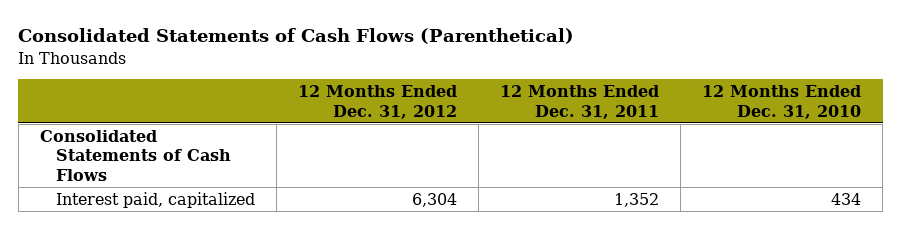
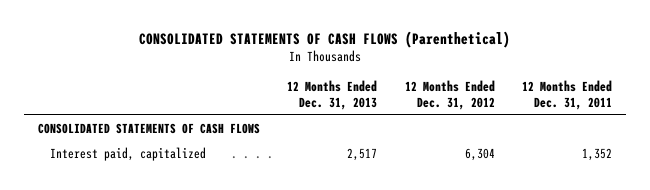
- Consolidated Statements of Cash Flows (Parenthetical)
+ CONSOLIDATED STATEMENTS OF CASH FLOWS (Parenthetical)
- | 12 Months Ended Dec. 31, 2012 | 12 Months Ended Dec. 31, 2011 | 12 Months Ended Dec. 31, 2010
+ | 12 Months Ended Dec. 31, 2013 | 12 Months Ended Dec. 31, 2012 | 12 Months Ended Dec. 31, 2011
- Consolidated Statements of Cash Flows
+ CONSOLIDATED STATEMENTS OF CASH FLOWS

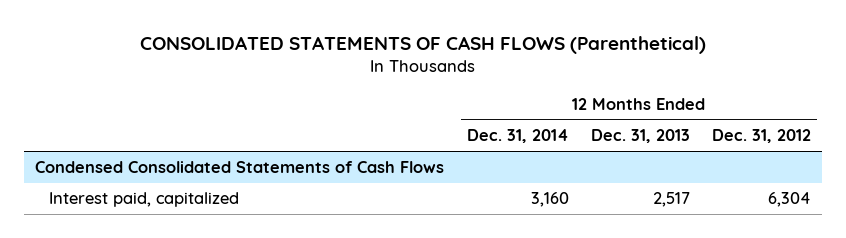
- | 12 Months Ended Dec. 31, 2013 | 12 Months Ended Dec. 31, 2012 | 12 Months Ended Dec. 31, 2011
+ | 12 Months Ended Dec. 31, 2014 | 12 Months Ended Dec. 31, 2013 | 12 Months Ended Dec. 31, 2012
- CONSOLIDATED STATEMENTS OF CASH FLOWS
+ Condensed Consolidated Statements of Cash Flows

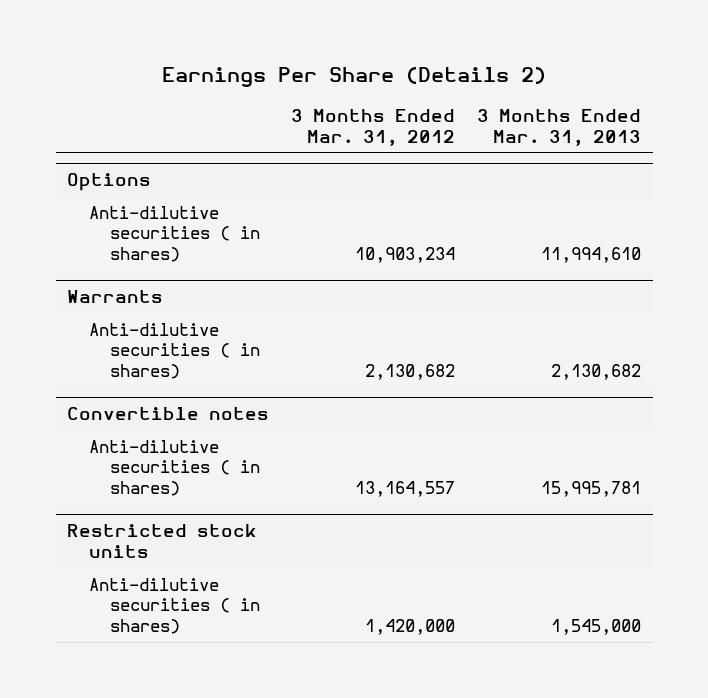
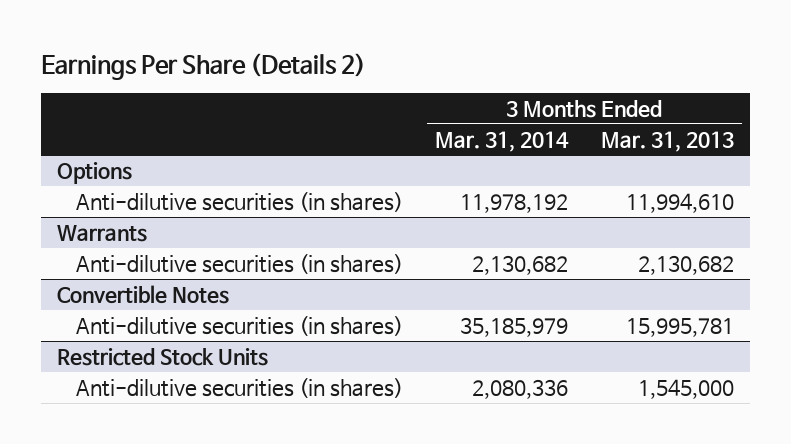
- | 3 Months Ended Mar. 31, 2012 | 3 Months Ended Mar. 31, 2013
+ | 3 Months Ended Mar. 31, 2014 | 3 Months Ended Mar. 31, 2013
@ Options
- Anti-dilutive securities ( in shares) | 10,903,234 | 11,994,610
+ Anti-dilutive securities (in shares) | 11,978,192 | 11,994,610
@ Warrants
- Anti-dilutive securities ( in shares) | 2,130,682 | 2,130,682
- Convertible notes
- Anti-dilutive securities ( in shares) | 13,164,557 | 15,995,781
- Restricted stock units
- Anti-dilutive securities ( in shares) | 1,420,000 | 1,545,000
@ Warrants
+ Anti-dilutive securities (in shares) | 2,130,682 | 2,130,682
+ Convertible Notes
+ Anti-dilutive securities (in shares) | 35,185,979 | 15,995,781
+ Restricted Stock Units
+ Anti-dilutive securities (in shares) | 2,080,336 | 1,545,000

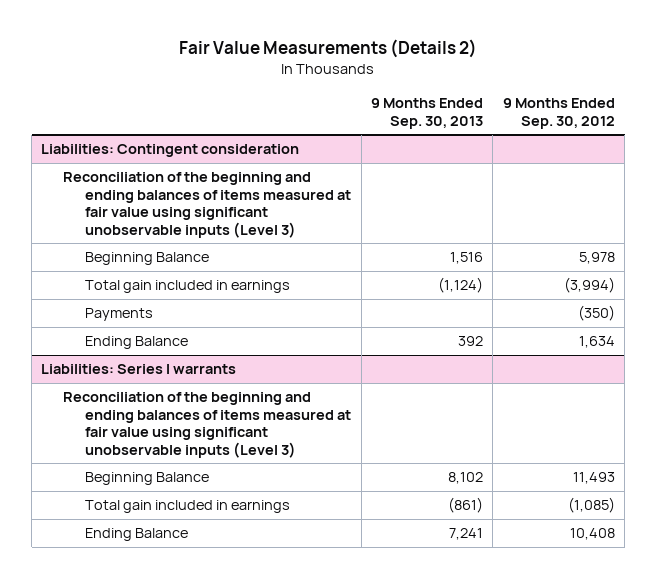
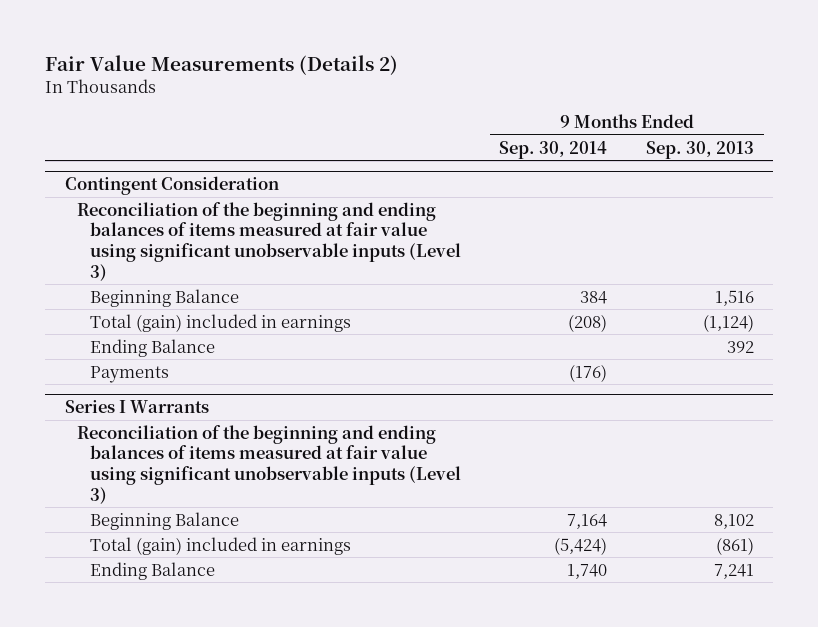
- | 9 Months Ended Sep. 30, 2013 | 9 Months Ended Sep. 30, 2012
+ | 9 Months Ended Sep. 30, 2014 | 9 Months Ended Sep. 30, 2013
- Liabilities: Contingent consideration
+ Contingent Consideration
- Total gain included in earnings | (1,124) | (3,994)
- Payments | | (350)
+ Total (gain) included in earnings | (208) | (1,124)
- Liabilities: Series I warrants
+ Payments | (176) |
+ Series I Warrants
- Total gain included in earnings | (861) | (1,085)
+ Total (gain) included in earnings | (5,424) | (861)

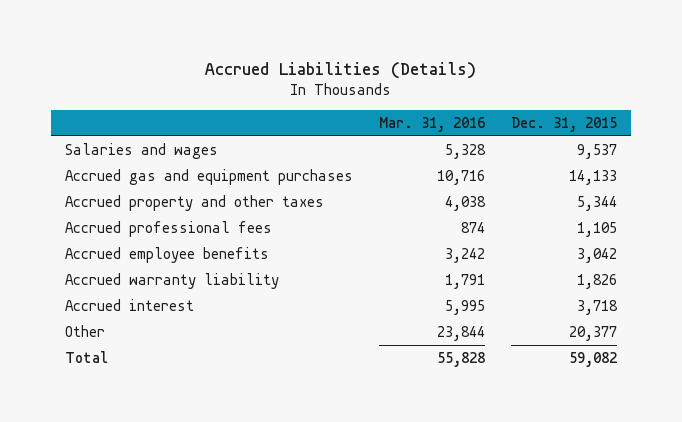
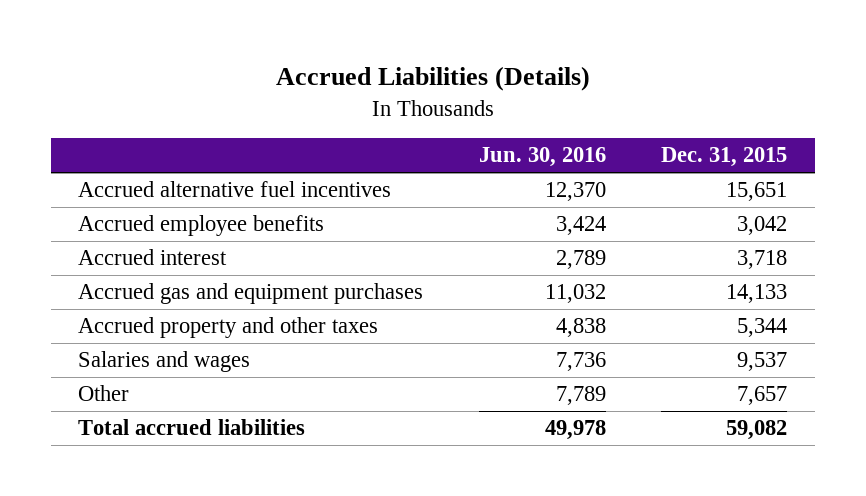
- | Mar. 31, 2016 | Dec. 31, 2015
+ | Jun. 30, 2016 | Dec. 31, 2015
- Accrued professional fees | 874 | 1,105
+ Accrued alternative fuel incentives | 12,370 | 15,651
- Accrued warranty liability | 1,791 | 1,826
- Other | 23,844 | 20,377
- Total | 55,828 | 59,082
moved down: Accrued gas and equipment purchases | 11,032 | 14,133
moved down: Accrued property and other taxes | 4,838 | 5,344
moved down: Salaries and wages | 7,736 | 9,537
+ Other | 7,789 | 7,657
+ Total accrued liabilities | 49,978 | 59,082

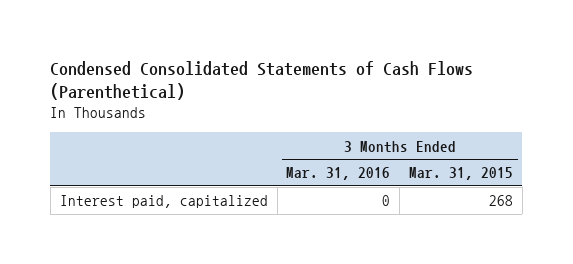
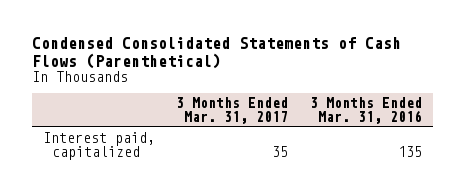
- | 3 Months Ended Mar. 31, 2016 | 3 Months Ended Mar. 31, 2015
+ | 3 Months Ended Mar. 31, 2017 | 3 Months Ended Mar. 31, 2016
- Interest paid, capitalized | 0 | 268
+ Interest paid, capitalized | 35 | 135

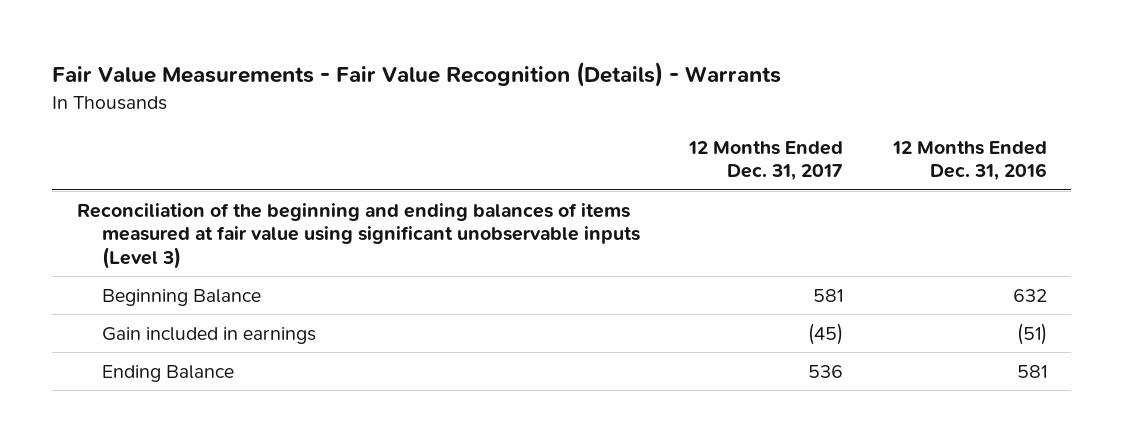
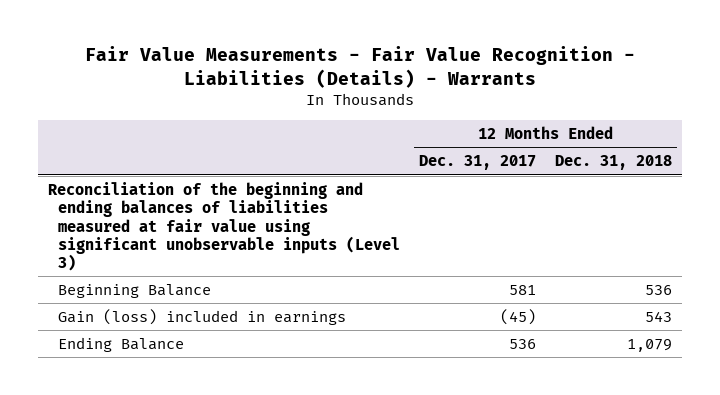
- Fair Value Measurements - Fair Value Recognition (Details) - Warrants
+ Fair Value Measurements - Fair Value Recognition - Liabilities (Details) - Warrants
- | 12 Months Ended Dec. 31, 2017 | 12 Months Ended Dec. 31, 2016
+ | 12 Months Ended Dec. 31, 2017 | 12 Months Ended Dec. 31, 2018
- Reconciliation of the beginning and ending balances of items measured at fair value using significant unobservable inputs (Level 3)
+ Reconciliation of the beginning and ending balances of liabilities measured at fair value using significant unobservable inputs (Level 3)
- Gain included in earnings | (45) | (51)
+ Gain (loss) included in earnings | (45) | 543

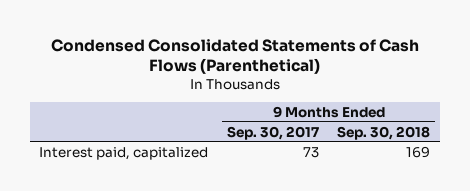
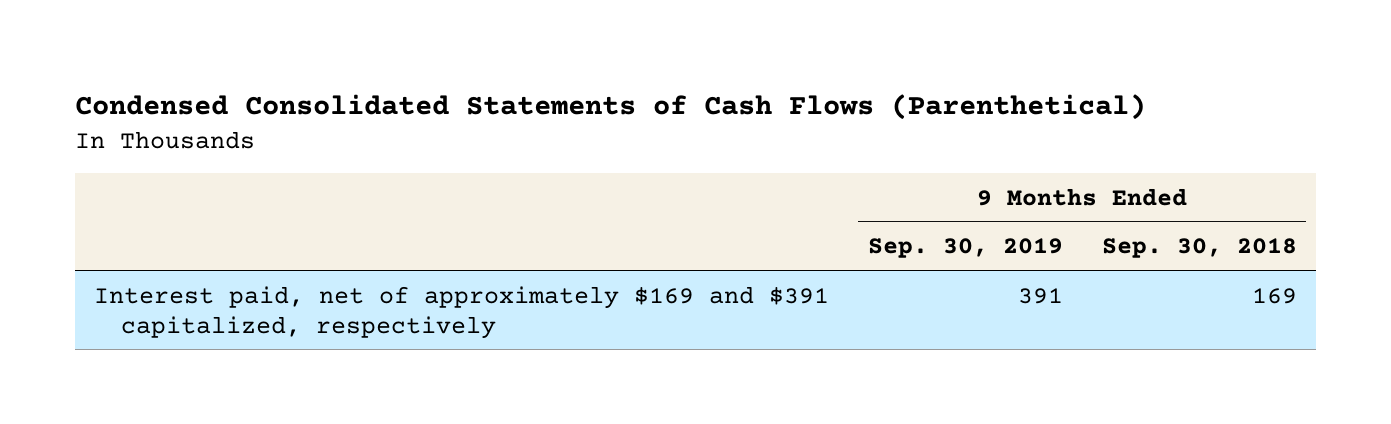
- | 9 Months Ended Sep. 30, 2017 | 9 Months Ended Sep. 30, 2018
+ | 9 Months Ended Sep. 30, 2019 | 9 Months Ended Sep. 30, 2018
- Interest paid, capitalized | 73 | 169
+ Interest paid, net of approximately $169 and $391 capitalized, respectively | 391 | 169

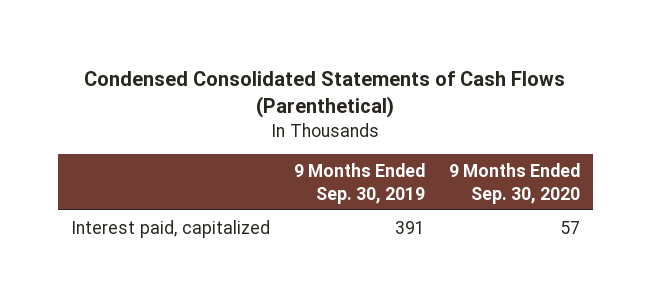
- | 9 Months Ended Sep. 30, 2019 | 9 Months Ended Sep. 30, 2018
+ | 9 Months Ended Sep. 30, 2019 | 9 Months Ended Sep. 30, 2020
- Interest paid, net of approximately $169 and $391 capitalized, respectively | 391 | 169
+ Interest paid, capitalized | 391 | 57

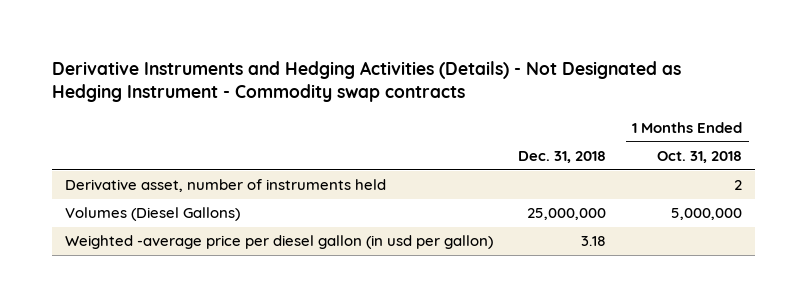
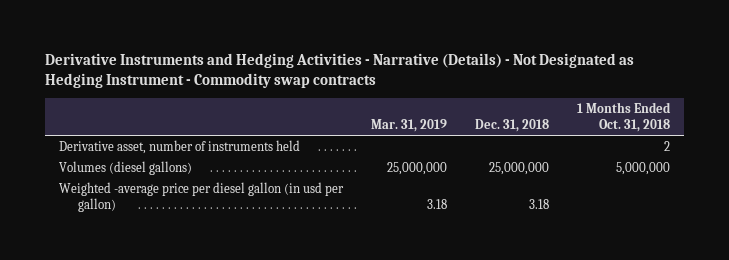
- Derivative Instruments and Hedging Activities (Details) - Not Designated as Hedging Instrument - Commodity swap contracts
+ Derivative Instruments and Hedging Activities - Narrative (Details) - Not Designated as Hedging Instrument - Commodity swap contracts
- | Dec. 31, 2018 | 1 Months Ended Oct. 31, 2018
+ | Mar. 31, 2019 | Dec. 31, 2018 | 1 Months Ended Oct. 31, 2018
- Volumes (Diesel Gallons) | 25,000,000 | 5,000,000
+ Volumes (diesel gallons) | 25,000,000 | 25,000,000 | 5,000,000

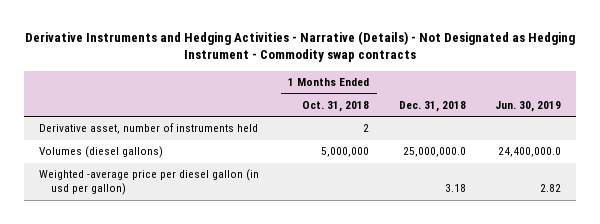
- | Mar. 31, 2019 | Dec. 31, 2018 | 1 Months Ended Oct. 31, 2018
+ | 1 Months Ended Oct. 31, 2018 | Dec. 31, 2018 | Jun. 30, 2019
- Volumes (diesel gallons) | 25,000,000 | 25,000,000 | 5,000,000
+ Volumes (diesel gallons) | 5,000,000 | 25,000,000.0 | 24,400,000.0

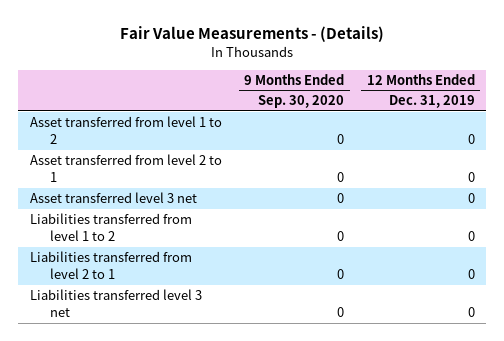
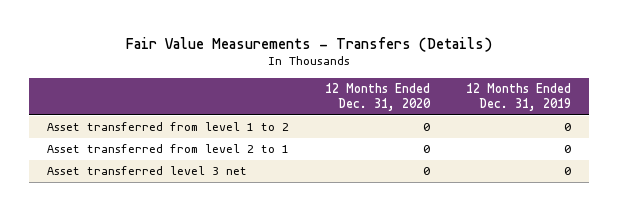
- Fair Value Measurements - (Details)
+ Fair Value Measurements - Transfers (Details)
- | 9 Months Ended Sep. 30, 2020 | 12 Months Ended Dec. 31, 2019
+ | 12 Months Ended Dec. 31, 2020 | 12 Months Ended Dec. 31, 2019
- Liabilities transferred from level 1 to 2 | 0 | 0
- Liabilities transferred from level 2 to 1 | 0 | 0
- Liabilities transferred level 3 net | 0 | 0

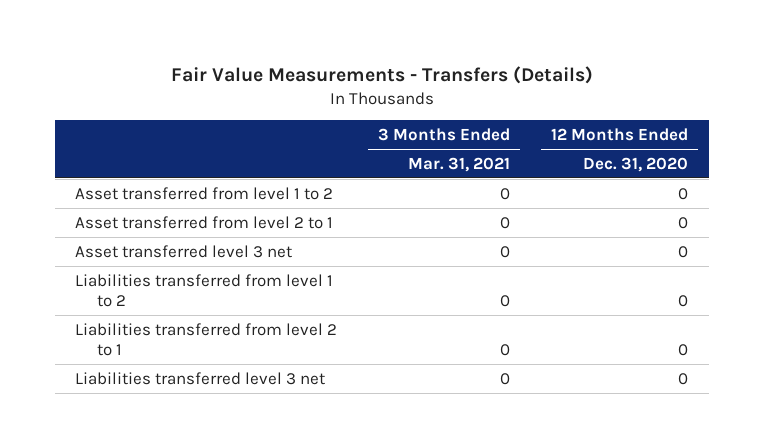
- | 12 Months Ended Dec. 31, 2020 | 12 Months Ended Dec. 31, 2019
+ | 3 Months Ended Mar. 31, 2021 | 12 Months Ended Dec. 31, 2020
+ Liabilities transferred from level 1 to 2 | 0 | 0
+ Liabilities transferred from level 2 to 1 | 0 | 0
+ Liabilities transferred level 3 net | 0 | 0

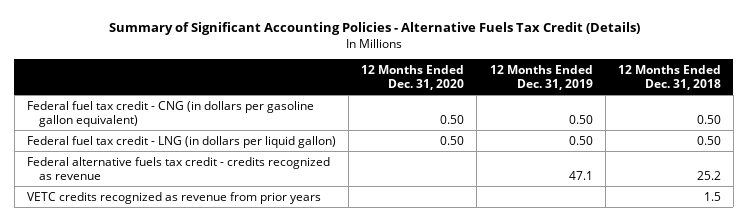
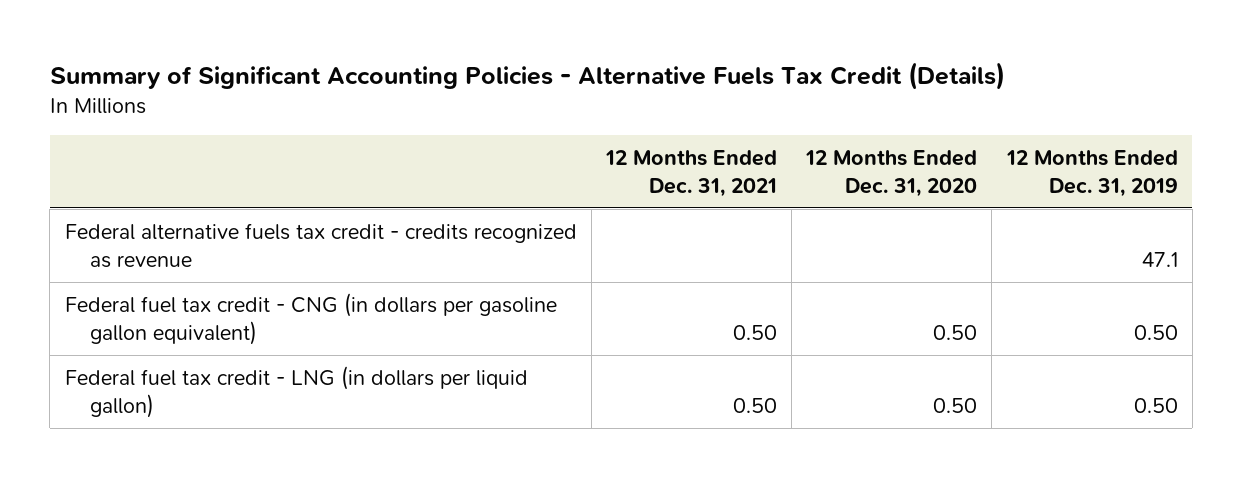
- | 12 Months Ended Dec. 31, 2020 | 12 Months Ended Dec. 31, 2019 | 12 Months Ended Dec. 31, 2018
+ | 12 Months Ended Dec. 31, 2021 | 12 Months Ended Dec. 31, 2020 | 12 Months Ended Dec. 31, 2019
moved up: Federal alternative fuels tax credit - credits recognized as revenue | | | 47.1
- VETC credits recognized as revenue from prior years | | | 1.5

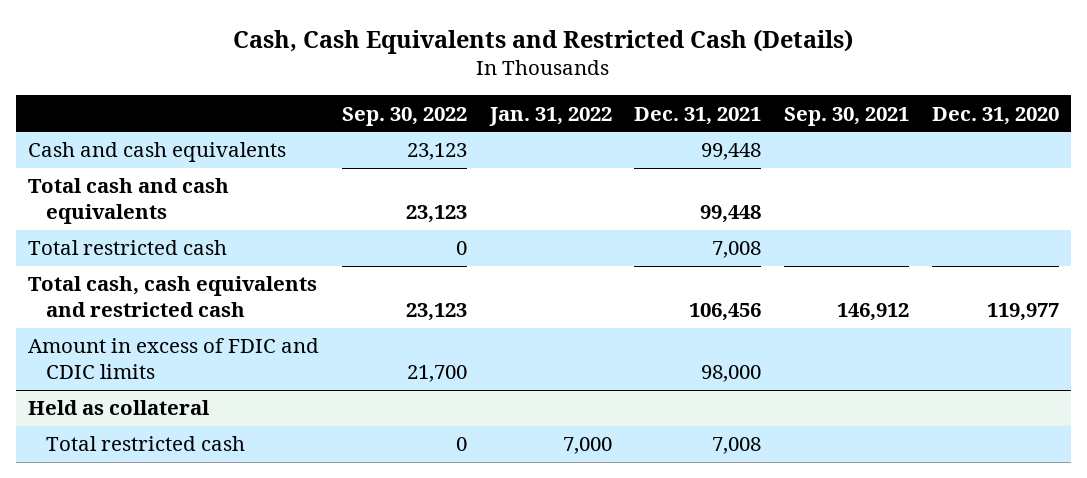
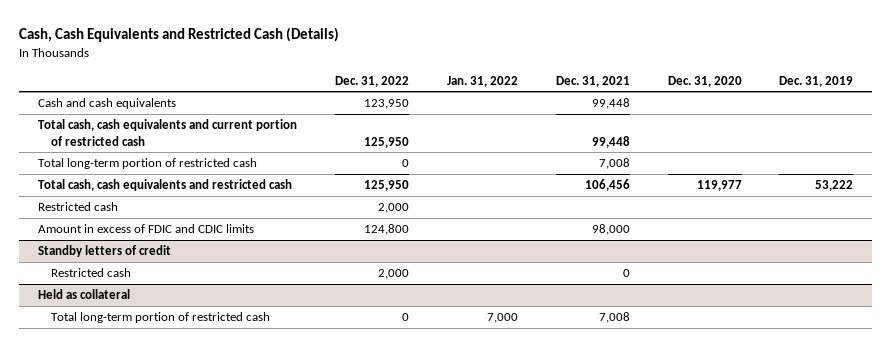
- | Sep. 30, 2022 | Jan. 31, 2022 | Dec. 31, 2021 | Sep. 30, 2021 | Dec. 31, 2020
+ | Dec. 31, 2022 | Jan. 31, 2022 | Dec. 31, 2021 | Dec. 31, 2020 | Dec. 31, 2019
- Total cash and cash equivalents | 23,123 | | 99,448 | |
- Total restricted cash | 0 | | 7,008 | |
+ Total cash, cash equivalents and current portion of restricted cash | 125,950 | | 99,448 | |
+ Total long-term portion of restricted cash | 0 | | 7,008 | |
+ Restricted cash | 2,000 | | | |
+ Standby letters of credit
+ Restricted cash | 2,000 | | 0 | |
@ Held as collateral
- Total restricted cash | 0 | 7,000 | 7,008 | |
+ Total long-term portion of restricted cash | 0 | 7,000 | 7,008 | |

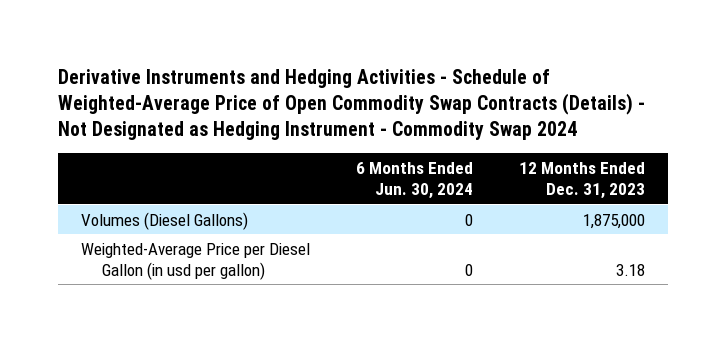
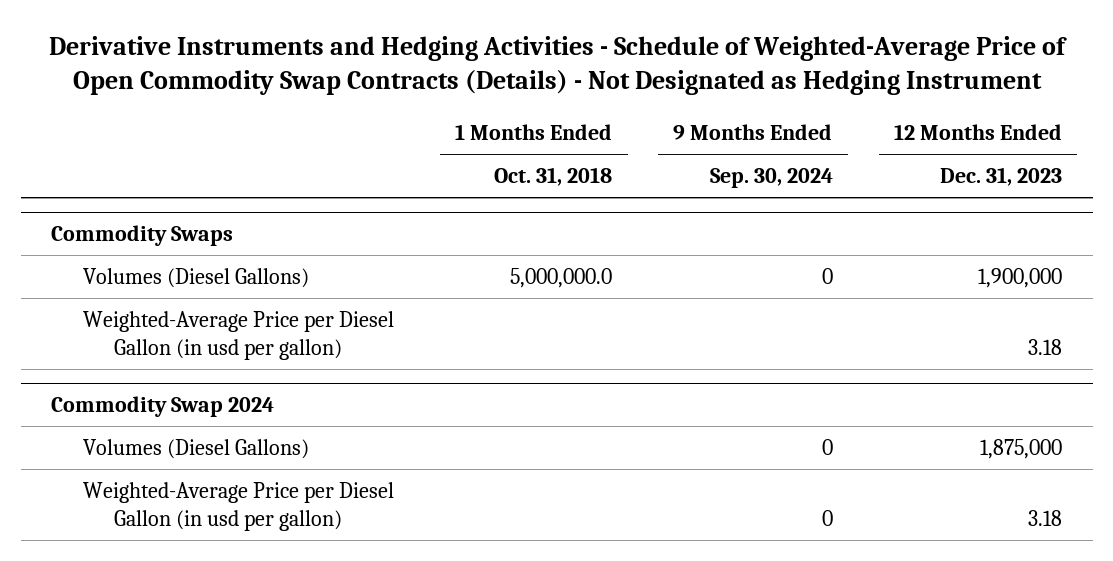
- Derivative Instruments and Hedging Activities - Schedule of Weighted-Average Price of Open Commodity Swap Contracts (Details) - Not Designated as Hedging Instrument - Commodity Swap 2024
+ Derivative Instruments and Hedging Activities - Schedule of Weighted-Average Price of Open Commodity Swap Contracts (Details) - Not Designated as Hedging Instrument
- | 6 Months Ended Jun. 30, 2024 | 12 Months Ended Dec. 31, 2023
+ | 1 Months Ended Oct. 31, 2018 | 9 Months Ended Sep. 30, 2024 | 12 Months Ended Dec. 31, 2023
+ Commodity Swaps
+ Volumes (Diesel Gallons) | 5,000,000.0 | 0 | 1,900,000
+ Weighted-Average Price per Diesel Gallon (in usd per gallon) | | | 3.18
+ Commodity Swap 2024

